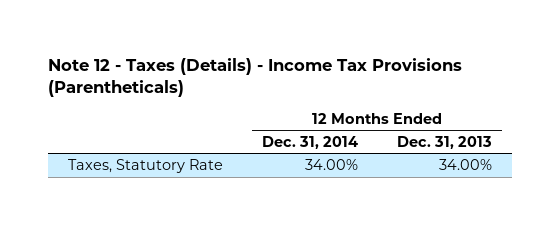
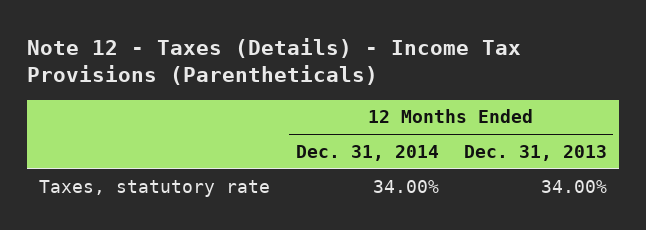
- Taxes, Statutory Rate | 34.00% | 34.00%
+ Taxes, statutory rate | 34.00% | 34.00%

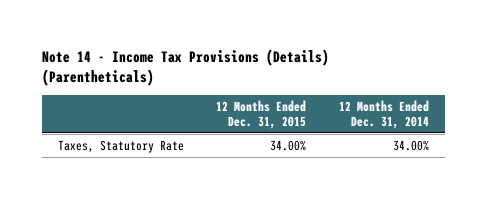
- Note 12 - Taxes (Details) - Income Tax Provisions (Parentheticals)
+ Note 14 - Income Tax Provisions (Details) (Parentheticals)
- | 12 Months Ended Dec. 31, 2014 | 12 Months Ended Dec. 31, 2013
+ | 12 Months Ended Dec. 31, 2015 | 12 Months Ended Dec. 31, 2014
- Taxes, statutory rate | 34.00% | 34.00%
+ Taxes, Statutory Rate | 34.00% | 34.00%

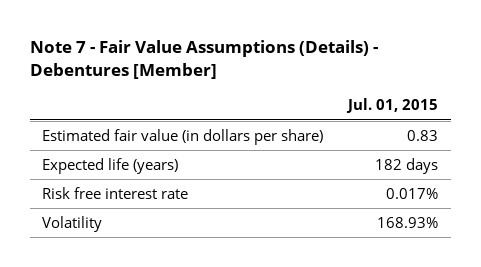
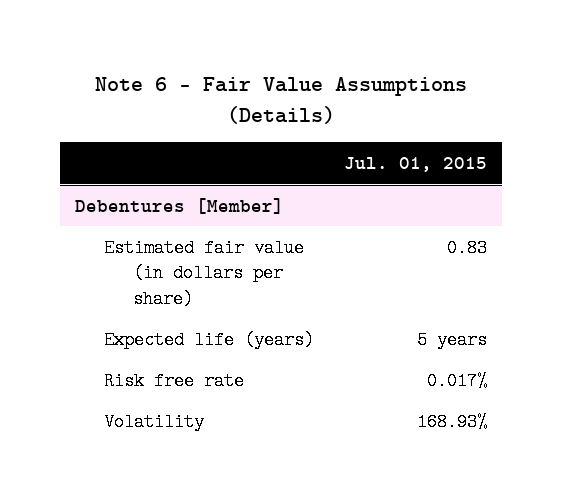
- Note 7 - Fair Value Assumptions (Details) - Debentures [Member]
+ Note 6 - Fair Value Assumptions (Details)
+ Debentures [Member]
- Expected life (years) | 182 days
- Risk free interest rate | 0.017%
+ Expected life (years) | 5 years
+ Risk free rate | 0.017%

